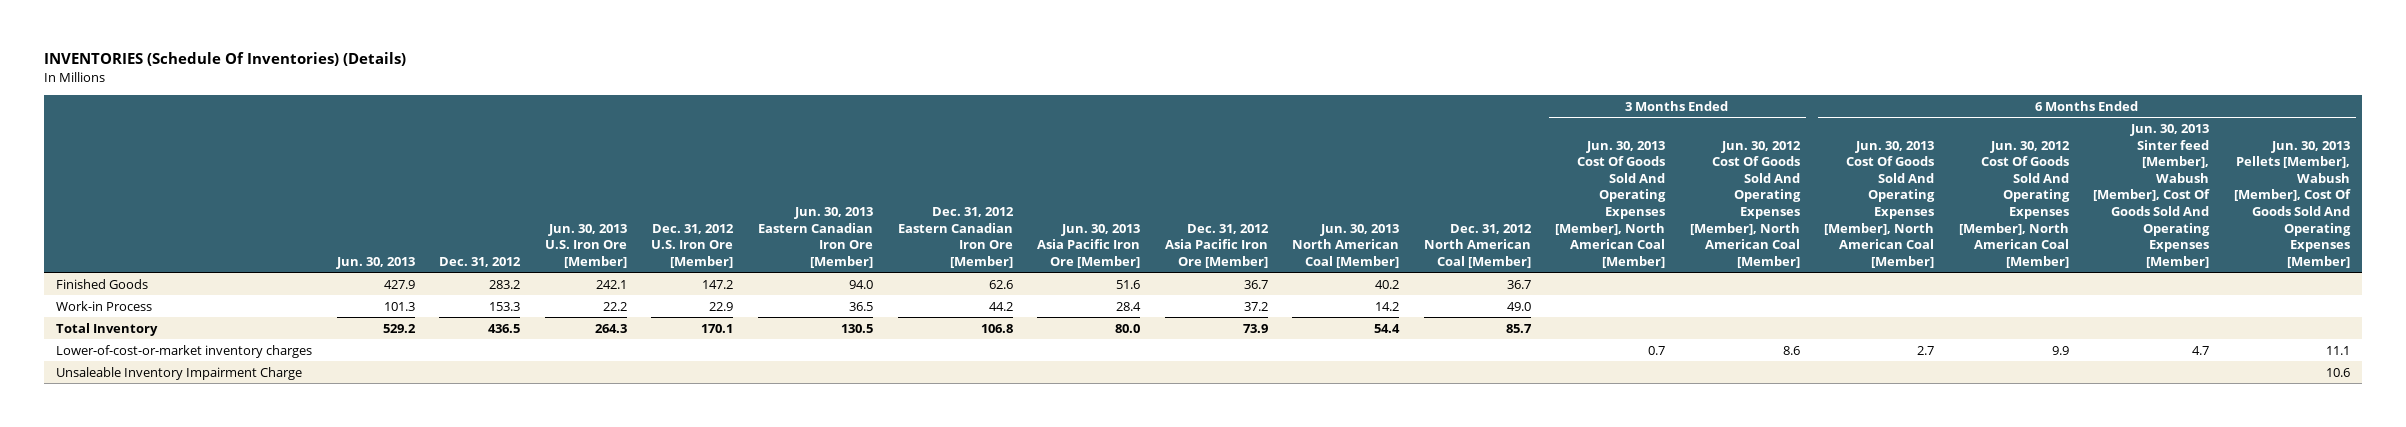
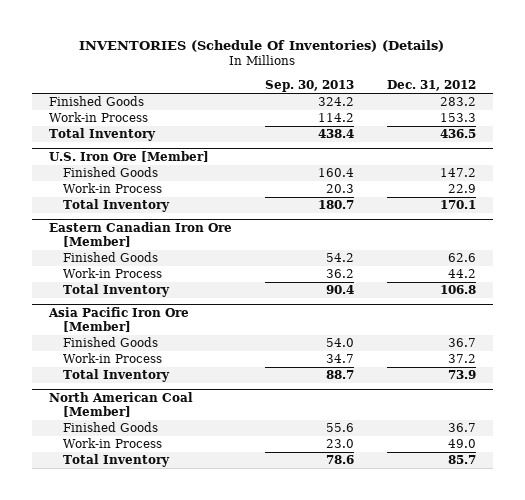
- | Jun. 30, 2013 | Dec. 31, 2012 | Jun. 30, 2013 U.S. Iron Ore [Member] | Dec. 31, 2012 U.S. Iron Ore [Member] | Jun. 30, 2013 Eastern Canadian Iron Ore [Member] | Dec. 31, 2012 Eastern Canadian Iron Ore [Member] | Jun. 30, 2013 Asia Pacific Iron Ore [Member] | Dec. 31, 2012 Asia Pacific Iron Ore [Member] | Jun. 30, 2013 North American Coal [Member] | Dec. 31, 2012 North American Coal [Member] | 3 Months Ended Jun. 30, 2013 Cost Of Goods Sold And Operating Expenses [Member], North American Coal [Member] | 3 Months Ended Jun. 30, 2012 Cost Of Goods Sold And Operating Expenses [Member], North American Coal [Member] | 6 Months Ended Jun. 30, 2013 Cost Of Goods Sold And Operating Expenses [Member], North American Coal [Member] | 6 Months Ended Jun. 30, 2012 Cost Of Goods Sold And Operating Expenses [Member], North American Coal [Member] | 6 Months Ended Jun. 30, 2013 Sinter feed [Member], Wabush [Member], Cost Of Goods Sold And Operating Expenses [Member] | 6 Months Ended Jun. 30, 2013 Pellets [Member], Wabush [Member], Cost Of Goods Sold And Operating Expenses [Member]
+ | Sep. 30, 2013 | Dec. 31, 2012
- Lower-of-cost-or-market inventory charges | | | | | | | | | | | 0.7 | 8.6 | 2.7 | 9.9 | 4.7 | 11.1
- Unsaleable Inventory Impairment Charge | | | | | | | | | | | | | | | | 10.6
+ U.S. Iron Ore [Member]
+ Finished Goods | 160.4 | 147.2
+ Work-in Process | 20.3 | 22.9
+ Total Inventory | 180.7 | 170.1
+ Eastern Canadian Iron Ore [Member]
+ Finished Goods | 54.2 | 62.6
+ Work-in Process | 36.2 | 44.2
+ Total Inventory | 90.4 | 106.8
+ Asia Pacific Iron Ore [Member]
+ Finished Goods | 54.0 | 36.7
+ Work-in Process | 34.7 | 37.2
+ Total Inventory | 88.7 | 73.9
+ North American Coal [Member]
+ Finished Goods | 55.6 | 36.7
+ Work-in Process | 23.0 | 49.0
+ Total Inventory | 78.6 | 85.7

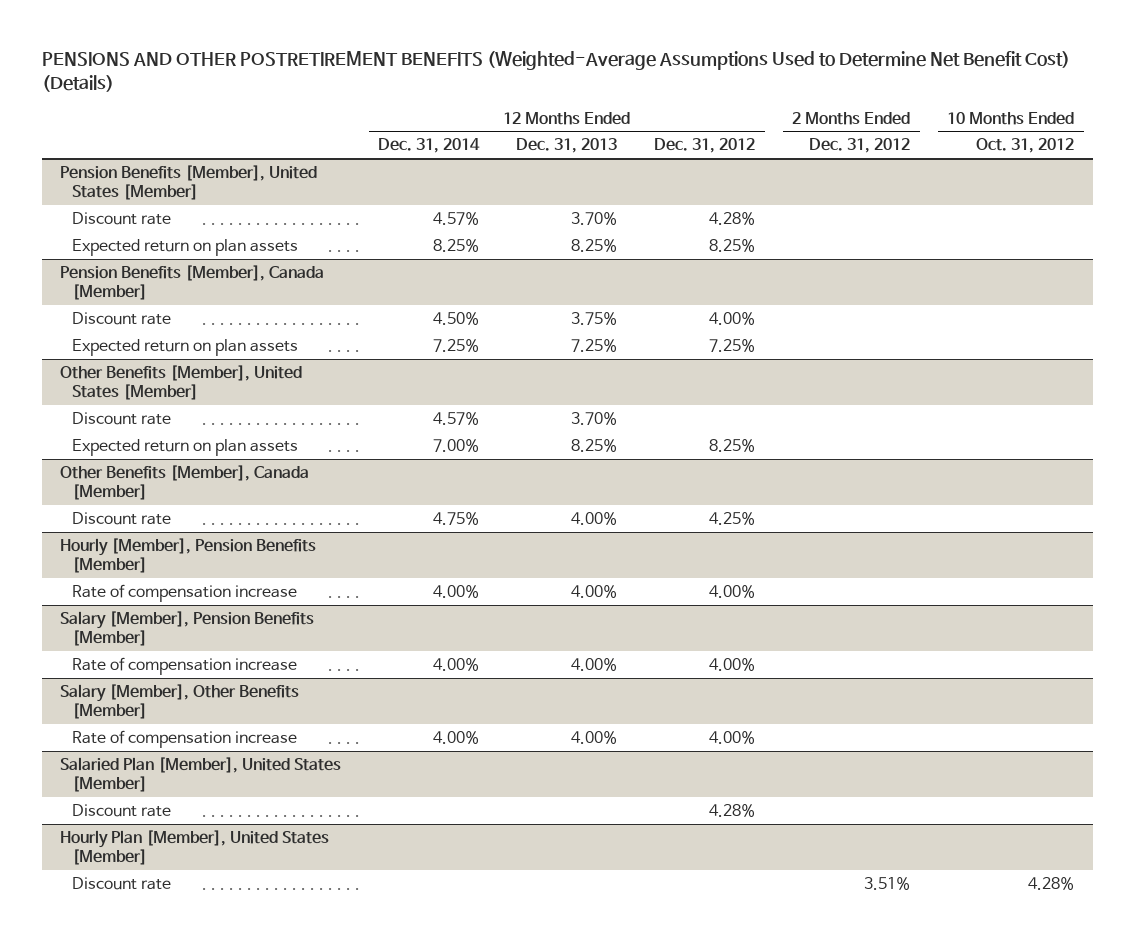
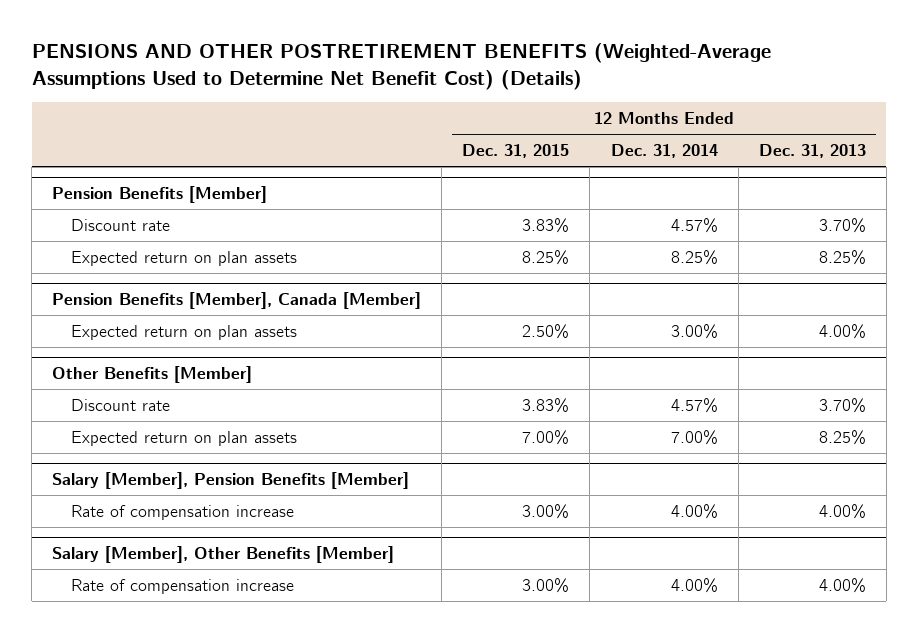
- | 12 Months Ended Dec. 31, 2014 | 12 Months Ended Dec. 31, 2013 | 12 Months Ended Dec. 31, 2012 | 2 Months Ended Dec. 31, 2012 | 10 Months Ended Oct. 31, 2012
+ | 12 Months Ended Dec. 31, 2015 | 12 Months Ended Dec. 31, 2014 | 12 Months Ended Dec. 31, 2013
- Pension Benefits [Member], United States [Member]
+ Pension Benefits [Member]
@ Pension Benefits [Member], Canada [Member]
- Discount rate | 4.50% | 3.75% | 4.00% | |
- Expected return on plan assets | 7.25% | 7.25% | 7.25% | |
- Other Benefits [Member], United States [Member]
@ Pension Benefits [Member], Canada [Member]
+ Expected return on plan assets | 2.50% | 3.00% | 4.00%
+ Other Benefits [Member]
- Other Benefits [Member], Canada [Member]
- Discount rate | 4.75% | 4.00% | 4.25% | |
- Hourly [Member], Pension Benefits [Member]
- Rate of compensation increase | 4.00% | 4.00% | 4.00% | |
- Salaried Plan [Member], United States [Member]
- Discount rate | | | 4.28% | |
- Hourly Plan [Member], United States [Member]
- Discount rate | | | | 3.51% | 4.28%

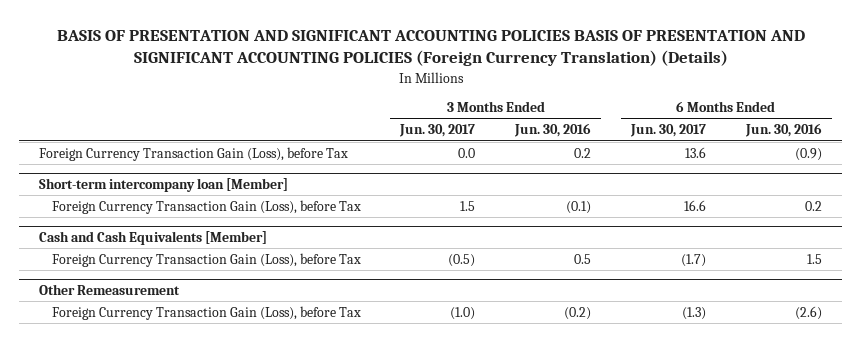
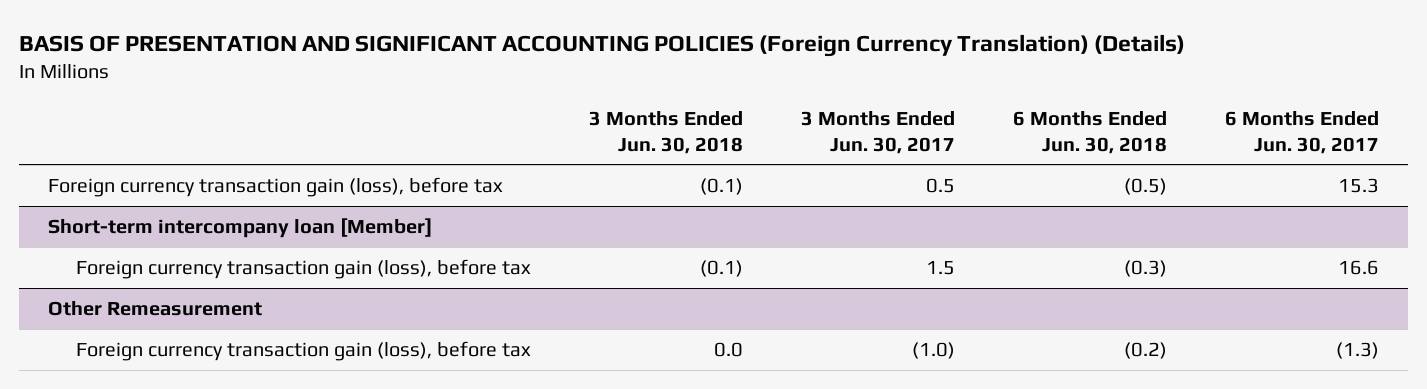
- BASIS OF PRESENTATION AND SIGNIFICANT ACCOUNTING POLICIES BASIS OF PRESENTATION AND SIGNIFICANT ACCOUNTING POLICIES (Foreign Currency Translation) (Details)
+ BASIS OF PRESENTATION AND SIGNIFICANT ACCOUNTING POLICIES (Foreign Currency Translation) (Details)
- | 3 Months Ended Jun. 30, 2017 | 3 Months Ended Jun. 30, 2016 | 6 Months Ended Jun. 30, 2017 | 6 Months Ended Jun. 30, 2016
+ | 3 Months Ended Jun. 30, 2018 | 3 Months Ended Jun. 30, 2017 | 6 Months Ended Jun. 30, 2018 | 6 Months Ended Jun. 30, 2017
- Foreign Currency Transaction Gain (Loss), before Tax | 0.0 | 0.2 | 13.6 | (0.9)
+ Foreign currency transaction gain (loss), before tax | (0.1) | 0.5 | (0.5) | 15.3
@ Short-term intercompany loan [Member]
- Foreign Currency Transaction Gain (Loss), before Tax | 1.5 | (0.1) | 16.6 | 0.2
- Cash and Cash Equivalents [Member]
- Foreign Currency Transaction Gain (Loss), before Tax | (0.5) | 0.5 | (1.7) | 1.5
@ Short-term intercompany loan [Member]
+ Foreign currency transaction gain (loss), before tax | (0.1) | 1.5 | (0.3) | 16.6
@ Other Remeasurement
- Foreign Currency Transaction Gain (Loss), before Tax | (1.0) | (0.2) | (1.3) | (2.6)
+ Foreign currency transaction gain (loss), before tax | 0.0 | (1.0) | (0.2) | (1.3)

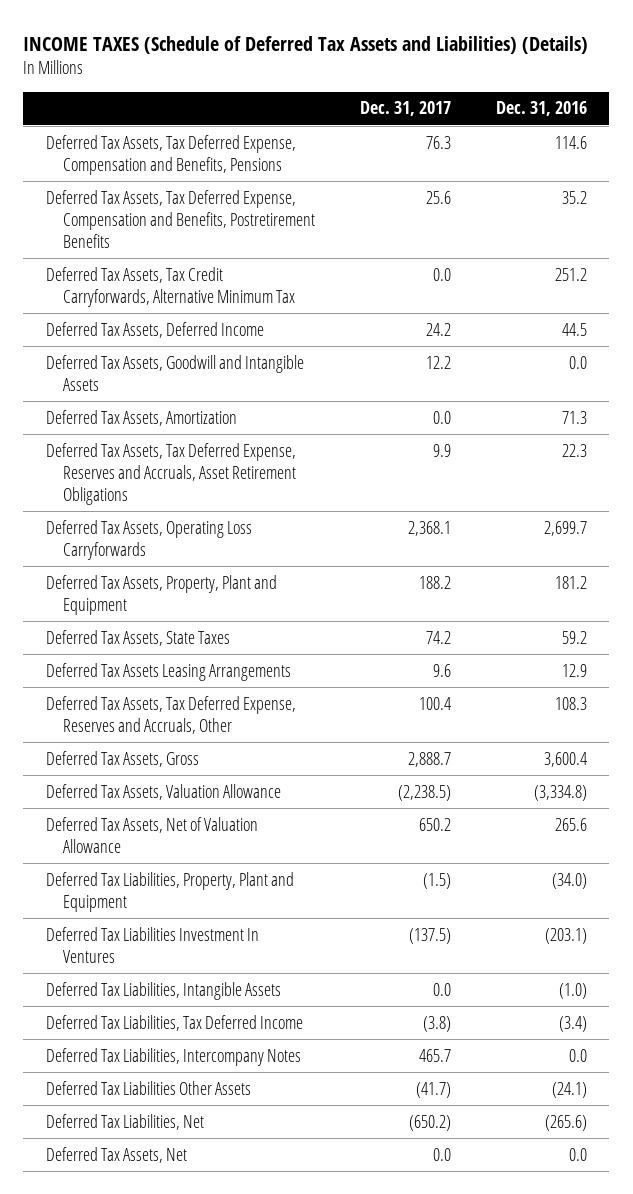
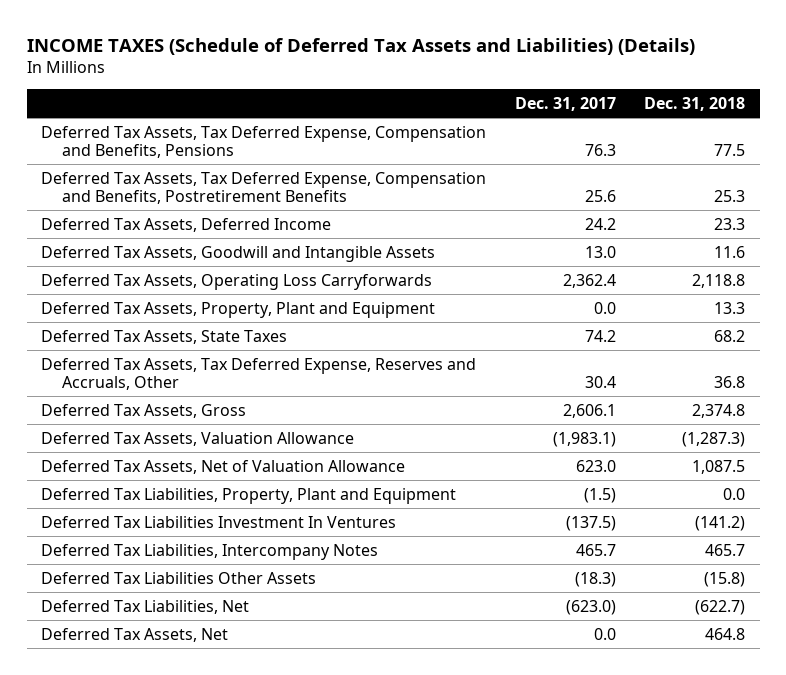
- | Dec. 31, 2017 | Dec. 31, 2016
+ | Dec. 31, 2017 | Dec. 31, 2018
- Deferred Tax Assets, Tax Credit Carryforwards, Alternative Minimum Tax | 0.0 | 251.2
- Deferred Tax Assets, Goodwill and Intangible Assets | 12.2 | 0.0
- Deferred Tax Assets, Amortization | 0.0 | 71.3
- Deferred Tax Assets, Tax Deferred Expense, Reserves and Accruals, Asset Retirement Obligations | 9.9 | 22.3
- Deferred Tax Assets, Operating Loss Carryforwards | 2,368.1 | 2,699.7
- Deferred Tax Assets, Property, Plant and Equipment | 188.2 | 181.2
+ Deferred Tax Assets, Goodwill and Intangible Assets | 13.0 | 11.6
+ Deferred Tax Assets, Operating Loss Carryforwards | 2,362.4 | 2,118.8
+ Deferred Tax Assets, Property, Plant and Equipment | 0.0 | 13.3
- Deferred Tax Assets Leasing Arrangements | 9.6 | 12.9
- Deferred Tax Assets, Tax Deferred Expense, Reserves and Accruals, Other | 100.4 | 108.3
- Deferred Tax Assets, Gross | 2,888.7 | 3,600.4
- Deferred Tax Assets, Valuation Allowance | (2,238.5) | (3,334.8)
- Deferred Tax Assets, Net of Valuation Allowance | 650.2 | 265.6
+ Deferred Tax Assets, Tax Deferred Expense, Reserves and Accruals, Other | 30.4 | 36.8
+ Deferred Tax Assets, Gross | 2,606.1 | 2,374.8
+ Deferred Tax Assets, Valuation Allowance | (1,983.1) | (1,287.3)
+ Deferred Tax Assets, Net of Valuation Allowance | 623.0 | 1,087.5
- Deferred Tax Liabilities, Intangible Assets | 0.0 | (1.0)
- Deferred Tax Liabilities, Tax Deferred Income | (3.8) | (3.4)
- Deferred Tax Liabilities Other Assets | (41.7) | (24.1)
- Deferred Tax Liabilities, Net | (650.2) | (265.6)
+ Deferred Tax Liabilities Other Assets | (18.3) | (15.8)
+ Deferred Tax Liabilities, Net | (623.0) | (622.7)

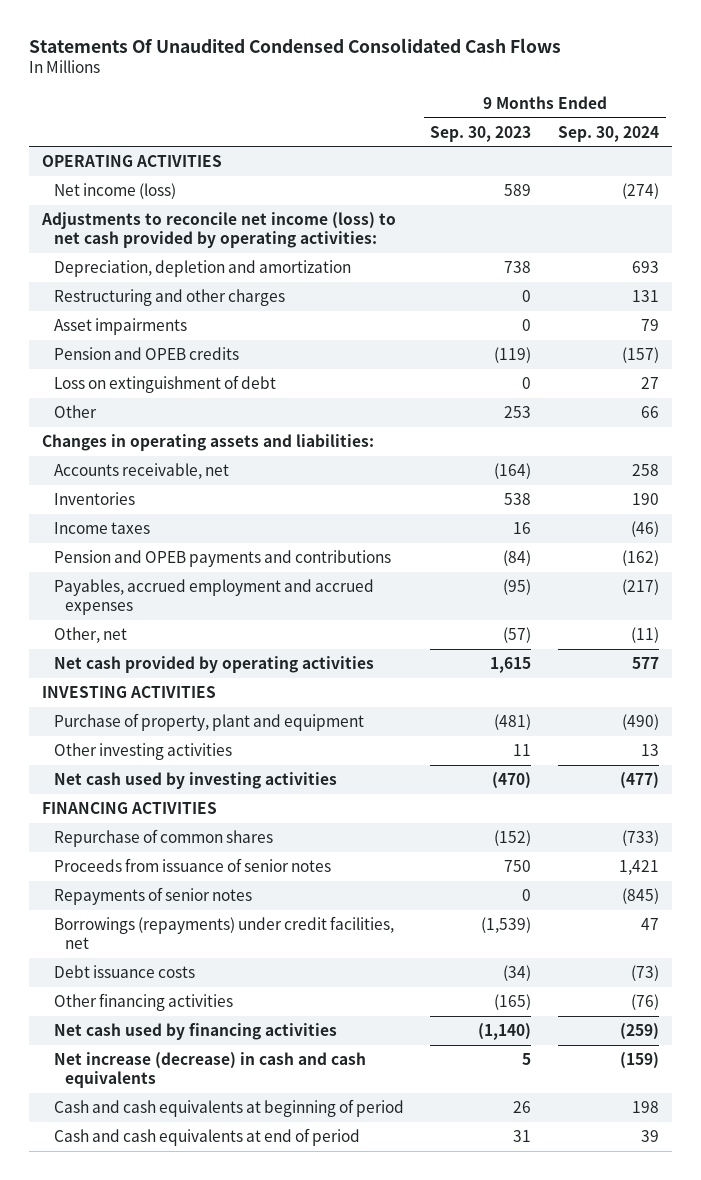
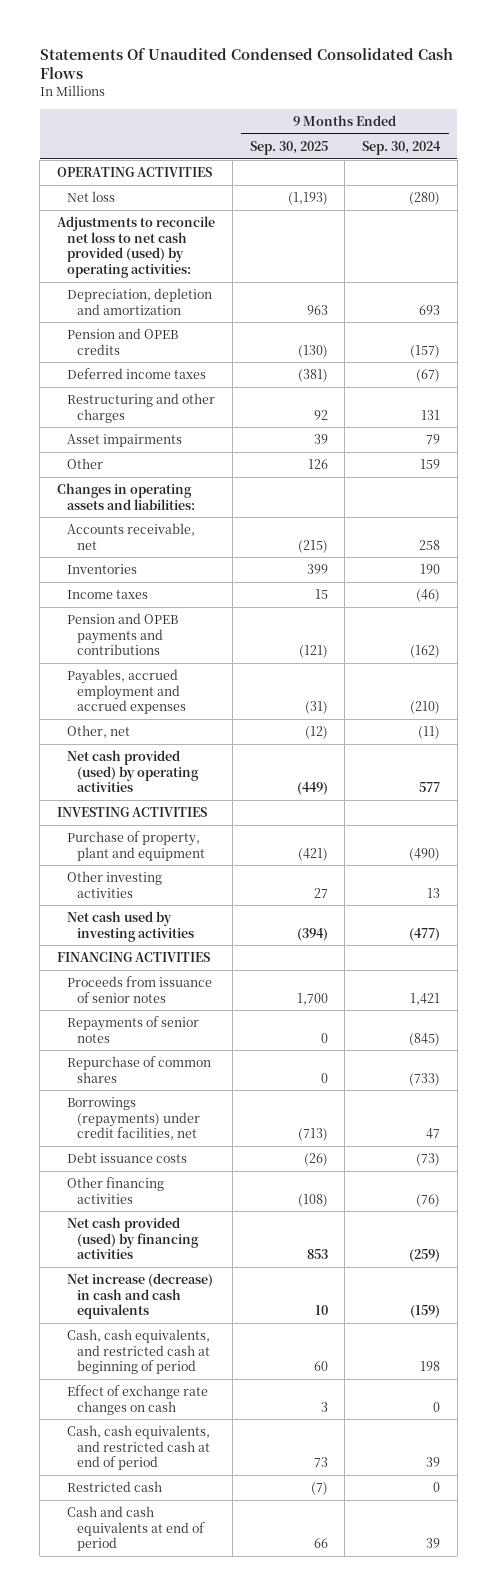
- | 9 Months Ended Sep. 30, 2023 | 9 Months Ended Sep. 30, 2024
+ | 9 Months Ended Sep. 30, 2025 | 9 Months Ended Sep. 30, 2024
- Net income (loss) | 589 | (274)
- Adjustments to reconcile net income (loss) to net cash provided by operating activities:
+ Net loss | (1,193) | (280)
+ Adjustments to reconcile net loss to net cash provided (used) by operating activities:
moved up: Pension and OPEB credits | (130) | (157)
+ Deferred income taxes | (381) | (67)
- Loss on extinguishment of debt | 0 | 27
- Other | 253 | 66
+ Other | 126 | 159
- Payables, accrued employment and accrued expenses | (95) | (217)
+ Payables, accrued employment and accrued expenses | (31) | (210)
- Net cash provided by operating activities | 1,615 | 577
+ Net cash provided (used) by operating activities | (449) | 577
moved down: Repurchase of common shares | 0 | (733)
- Net cash used by financing activities | (1,140) | (259)
+ Net cash provided (used) by financing activities | 853 | (259)
- Cash and cash equivalents at beginning of period | 26 | 198
+ Cash, cash equivalents, and restricted cash at beginning of period | 60 | 198
+ Effect of exchange rate changes on cash | 3 | 0
+ Cash, cash equivalents, and restricted cash at end of period | 73 | 39
+ Restricted cash | (7) | 0

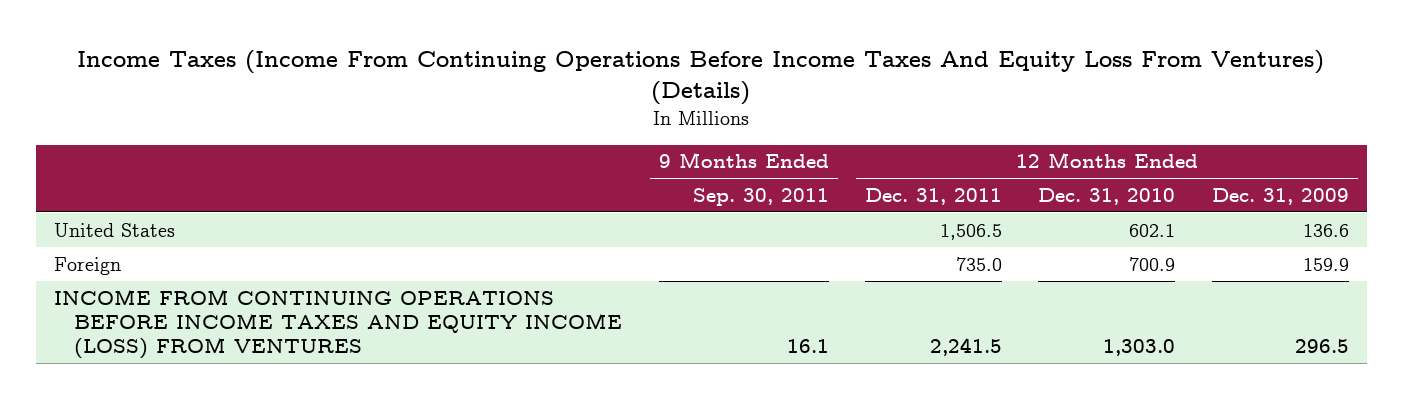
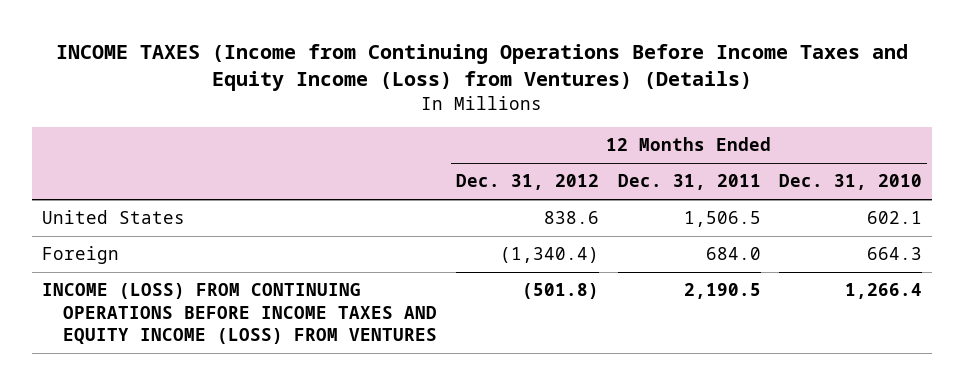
- Income Taxes (Income From Continuing Operations Before Income Taxes And Equity Loss From Ventures) (Details)
+ INCOME TAXES (Income from Continuing Operations Before Income Taxes and Equity Income (Loss) from Ventures) (Details)
- | 9 Months Ended Sep. 30, 2011 | 12 Months Ended Dec. 31, 2011 | 12 Months Ended Dec. 31, 2010 | 12 Months Ended Dec. 31, 2009
+ | 12 Months Ended Dec. 31, 2012 | 12 Months Ended Dec. 31, 2011 | 12 Months Ended Dec. 31, 2010
- Foreign | | 735.0 | 700.9 | 159.9
- INCOME FROM CONTINUING OPERATIONS BEFORE INCOME TAXES AND EQUITY INCOME (LOSS) FROM VENTURES | 16.1 | 2,241.5 | 1,303.0 | 296.5
+ Foreign | (1,340.4) | 684.0 | 664.3
+ INCOME (LOSS) FROM CONTINUING OPERATIONS BEFORE INCOME TAXES AND EQUITY INCOME (LOSS) FROM VENTURES | (501.8) | 2,190.5 | 1,266.4

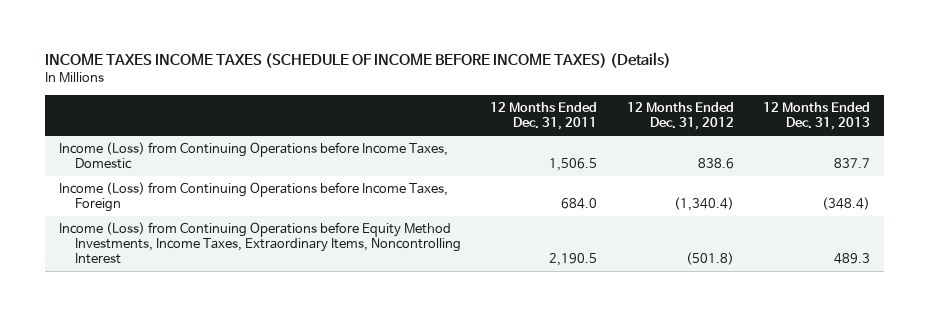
- INCOME TAXES (Income from Continuing Operations Before Income Taxes and Equity Income (Loss) from Ventures) (Details)
+ INCOME TAXES INCOME TAXES (SCHEDULE OF INCOME BEFORE INCOME TAXES) (Details)
- | 12 Months Ended Dec. 31, 2012 | 12 Months Ended Dec. 31, 2011 | 12 Months Ended Dec. 31, 2010
+ | 12 Months Ended Dec. 31, 2011 | 12 Months Ended Dec. 31, 2012 | 12 Months Ended Dec. 31, 2013
- United States | 838.6 | 1,506.5 | 602.1
- Foreign | (1,340.4) | 684.0 | 664.3
- INCOME (LOSS) FROM CONTINUING OPERATIONS BEFORE INCOME TAXES AND EQUITY INCOME (LOSS) FROM VENTURES | (501.8) | 2,190.5 | 1,266.4
+ Income (Loss) from Continuing Operations before Income Taxes, Domestic | 1,506.5 | 838.6 | 837.7
+ Income (Loss) from Continuing Operations before Income Taxes, Foreign | 684.0 | (1,340.4) | (348.4)
+ Income (Loss) from Continuing Operations before Equity Method Investments, Income Taxes, Extraordinary Items, Noncontrolling Interest | 2,190.5 | (501.8) | 489.3

